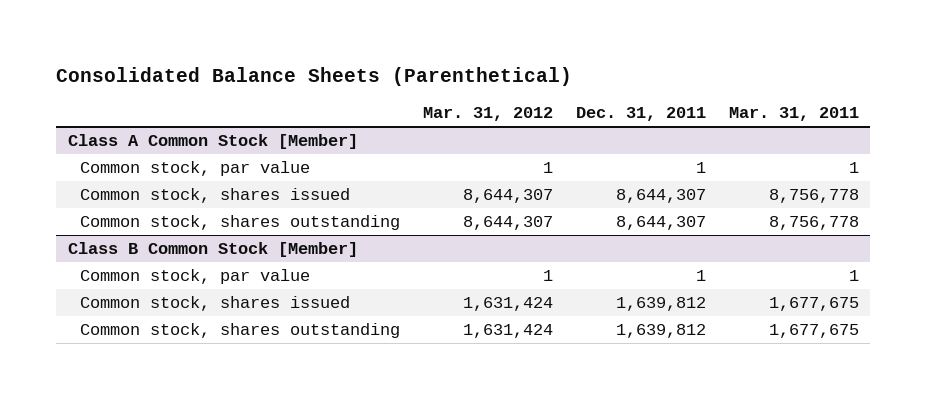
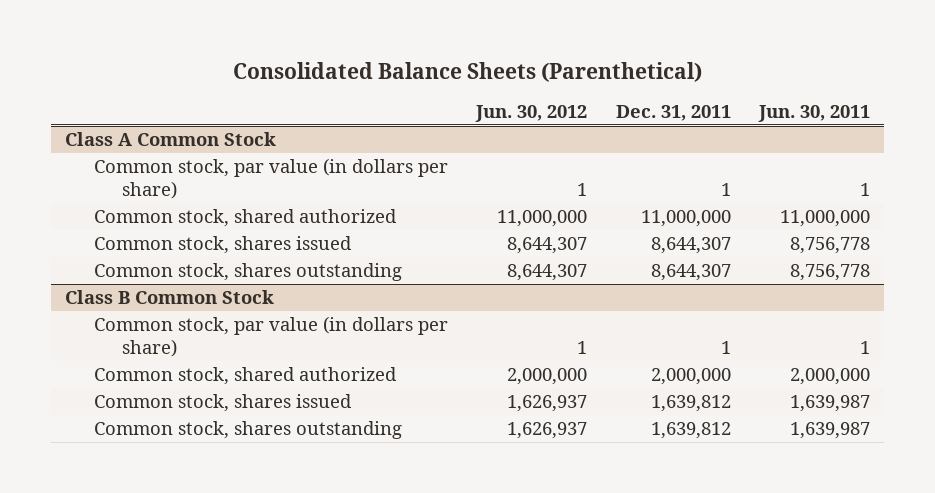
- | Mar. 31, 2012 | Dec. 31, 2011 | Mar. 31, 2011
+ | Jun. 30, 2012 | Dec. 31, 2011 | Jun. 30, 2011
- Class A Common Stock [Member]
- Common stock, par value | 1 | 1 | 1
+ Class A Common Stock
+ Common stock, par value (in dollars per share) | 1 | 1 | 1
+ Common stock, shared authorized | 11,000,000 | 11,000,000 | 11,000,000
- Class B Common Stock [Member]
- Common stock, par value | 1 | 1 | 1
+ Class B Common Stock
+ Common stock, par value (in dollars per share) | 1 | 1 | 1
+ Common stock, shared authorized | 2,000,000 | 2,000,000 | 2,000,000

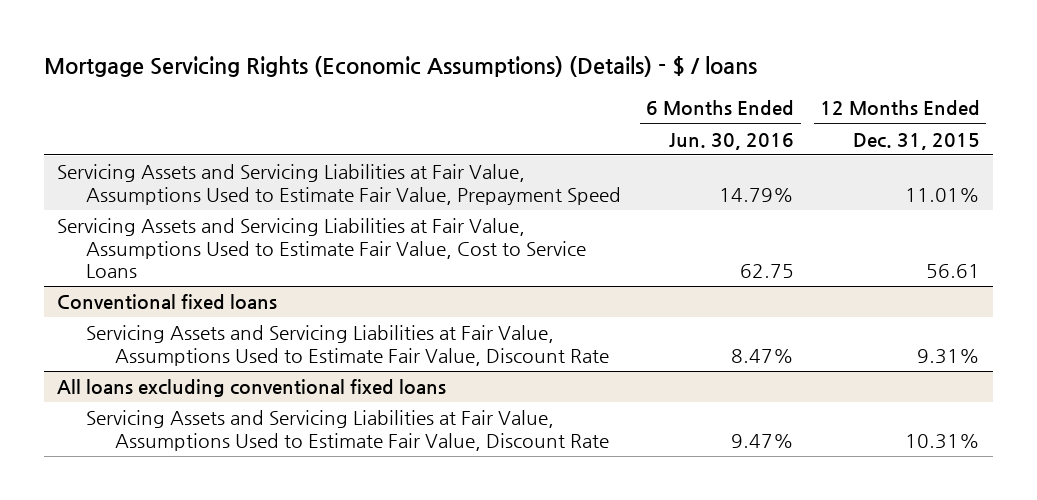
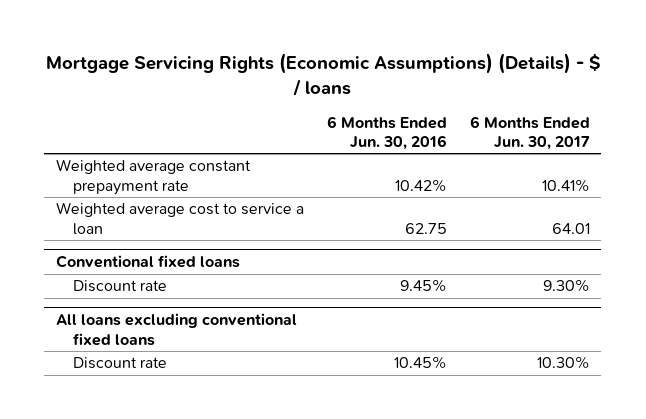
- | 6 Months Ended Jun. 30, 2016 | 12 Months Ended Dec. 31, 2015
+ | 6 Months Ended Jun. 30, 2016 | 6 Months Ended Jun. 30, 2017
- Servicing Assets and Servicing Liabilities at Fair Value, Assumptions Used to Estimate Fair Value, Prepayment Speed | 14.79% | 11.01%
- Servicing Assets and Servicing Liabilities at Fair Value, Assumptions Used to Estimate Fair Value, Cost to Service Loans | 62.75 | 56.61
+ Weighted average constant prepayment rate | 10.42% | 10.41%
+ Weighted average cost to service a loan | 62.75 | 64.01
@ Conventional fixed loans
- Servicing Assets and Servicing Liabilities at Fair Value, Assumptions Used to Estimate Fair Value, Discount Rate | 8.47% | 9.31%
+ Discount rate | 9.45% | 9.30%
@ All loans excluding conventional fixed loans
- Servicing Assets and Servicing Liabilities at Fair Value, Assumptions Used to Estimate Fair Value, Discount Rate | 9.47% | 10.31%
+ Discount rate | 10.45% | 10.30%

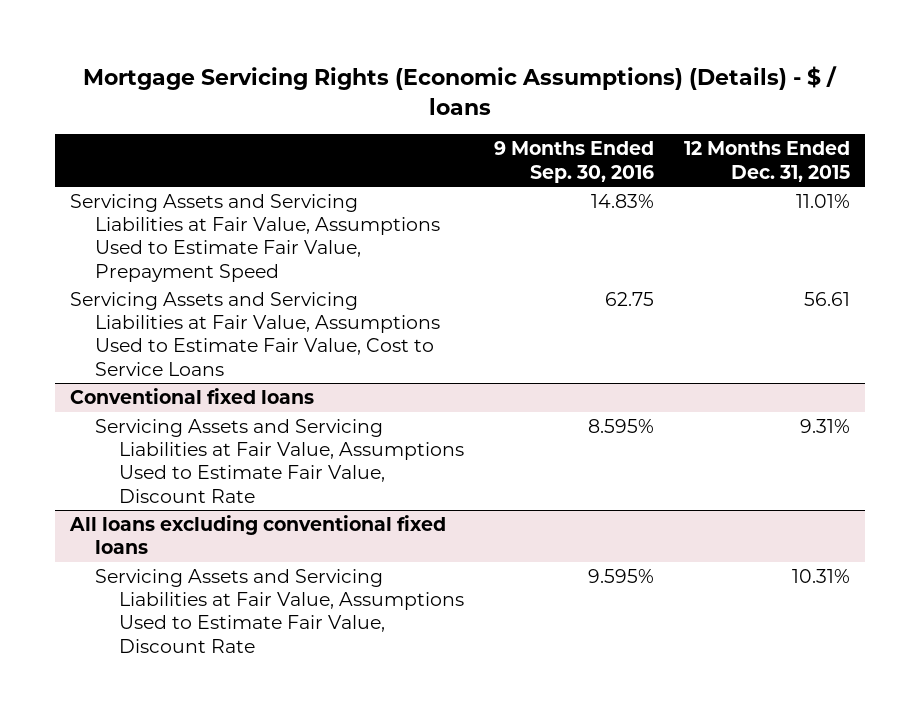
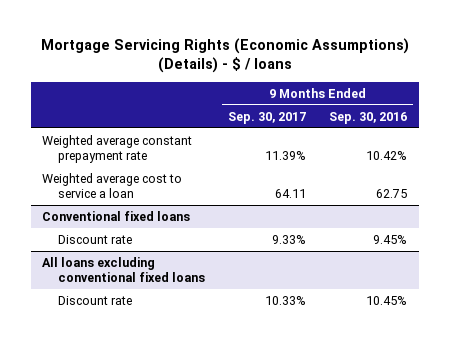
- | 9 Months Ended Sep. 30, 2016 | 12 Months Ended Dec. 31, 2015
+ | 9 Months Ended Sep. 30, 2017 | 9 Months Ended Sep. 30, 2016
- Servicing Assets and Servicing Liabilities at Fair Value, Assumptions Used to Estimate Fair Value, Prepayment Speed | 14.83% | 11.01%
- Servicing Assets and Servicing Liabilities at Fair Value, Assumptions Used to Estimate Fair Value, Cost to Service Loans | 62.75 | 56.61
+ Weighted average constant prepayment rate | 11.39% | 10.42%
+ Weighted average cost to service a loan | 64.11 | 62.75
@ Conventional fixed loans
- Servicing Assets and Servicing Liabilities at Fair Value, Assumptions Used to Estimate Fair Value, Discount Rate | 8.595% | 9.31%
+ Discount rate | 9.33% | 9.45%
@ All loans excluding conventional fixed loans
- Servicing Assets and Servicing Liabilities at Fair Value, Assumptions Used to Estimate Fair Value, Discount Rate | 9.595% | 10.31%
+ Discount rate | 10.33% | 10.45%

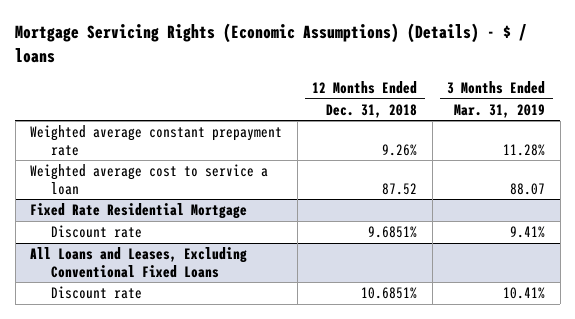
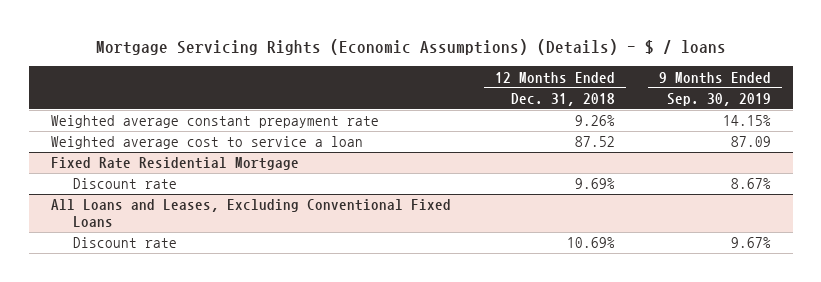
- | 12 Months Ended Dec. 31, 2018 | 3 Months Ended Mar. 31, 2019
+ | 12 Months Ended Dec. 31, 2018 | 9 Months Ended Sep. 30, 2019
@ Fixed Rate Residential Mortgage
- Discount rate | 9.6851% | 9.41%
+ Discount rate | 9.69% | 8.67%
@ All Loans and Leases, Excluding Conventional Fixed Loans
- Discount rate | 10.6851% | 10.41%
+ Discount rate | 10.69% | 9.67%

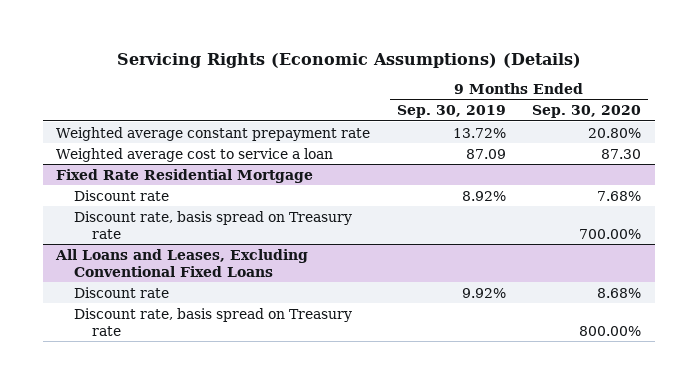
- Mortgage Servicing Rights (Economic Assumptions) (Details) - $ / loans
+ Servicing Rights (Economic Assumptions) (Details)
- | 12 Months Ended Dec. 31, 2018 | 9 Months Ended Sep. 30, 2019
+ | 9 Months Ended Sep. 30, 2019 | 9 Months Ended Sep. 30, 2020
- Weighted average constant prepayment rate | 9.26% | 14.15%
+ Weighted average constant prepayment rate | 13.72% | 20.80%
@ Fixed Rate Residential Mortgage
- Discount rate | 9.69% | 8.67%
+ Discount rate | 8.92% | 7.68%
+ Discount rate, basis spread on Treasury rate | | 700.00%
@ All Loans and Leases, Excluding Conventional Fixed Loans
- Discount rate | 10.69% | 9.67%
+ Discount rate | 9.92% | 8.68%
+ Discount rate, basis spread on Treasury rate | | 800.00%

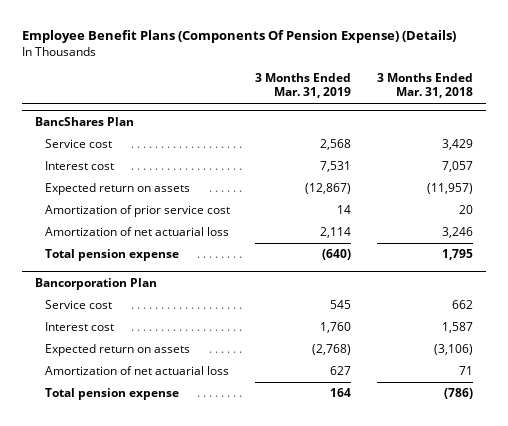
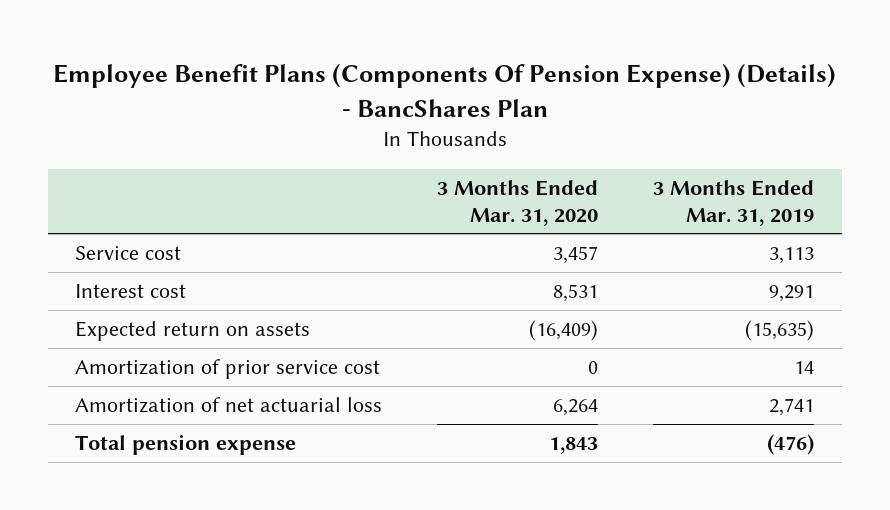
- Employee Benefit Plans (Components Of Pension Expense) (Details)
+ Employee Benefit Plans (Components Of Pension Expense) (Details) - BancShares Plan
- | 3 Months Ended Mar. 31, 2019 | 3 Months Ended Mar. 31, 2018
+ | 3 Months Ended Mar. 31, 2020 | 3 Months Ended Mar. 31, 2019
- BancShares Plan
- Service cost | 2,568 | 3,429
- Interest cost | 7,531 | 7,057
- Expected return on assets | (12,867) | (11,957)
+ Service cost | 3,457 | 3,113
+ Interest cost | 8,531 | 9,291
+ Expected return on assets | (16,409) | (15,635)
- Amortization of net actuarial loss | 2,114 | 3,246
- Total pension expense | (640) | 1,795
- Bancorporation Plan
- Service cost | 545 | 662
- Interest cost | 1,760 | 1,587
- Expected return on assets | (2,768) | (3,106)
- Amortization of net actuarial loss | 627 | 71
- Total pension expense | 164 | (786)
+ Amortization of net actuarial loss | 6,264 | 2,741
+ Total pension expense | 1,843 | (476)

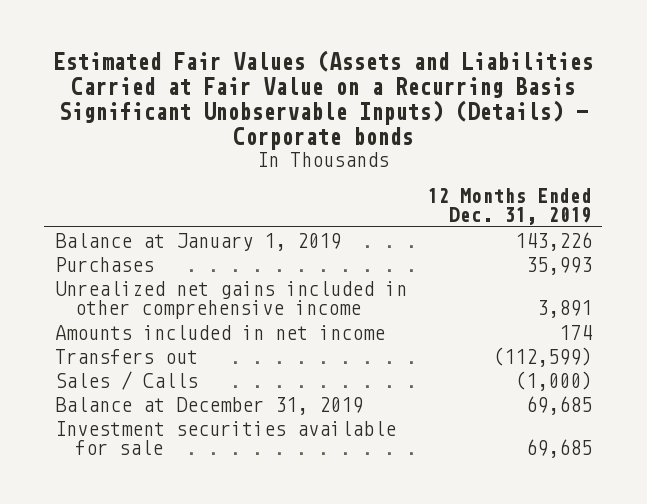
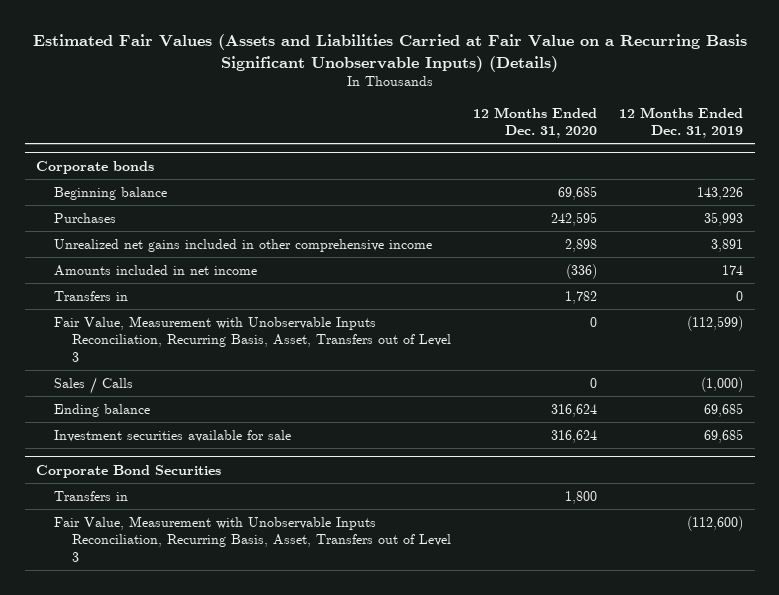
- Estimated Fair Values (Assets and Liabilities Carried at Fair Value on a Recurring Basis Significant Unobservable Inputs) (Details) - Corporate bonds
+ Estimated Fair Values (Assets and Liabilities Carried at Fair Value on a Recurring Basis Significant Unobservable Inputs) (Details)
- | 12 Months Ended Dec. 31, 2019
+ | 12 Months Ended Dec. 31, 2020 | 12 Months Ended Dec. 31, 2019
- Balance at January 1, 2019 | 143,226
+ Corporate bonds
+ Beginning balance | 69,685 | 143,226
- Transfers out | (112,599)
+ Transfers in | 1,782 | 0
+ Fair Value, Measurement with Unobservable Inputs Reconciliation, Recurring Basis, Asset, Transfers out of Level 3 | 0 | (112,599)
- Balance at December 31, 2019 | 69,685
+ Ending balance | 316,624 | 69,685
+ Corporate Bond Securities
+ Transfers in | 1,800 |
+ Fair Value, Measurement with Unobservable Inputs Reconciliation, Recurring Basis, Asset, Transfers out of Level 3 | | (112,600)

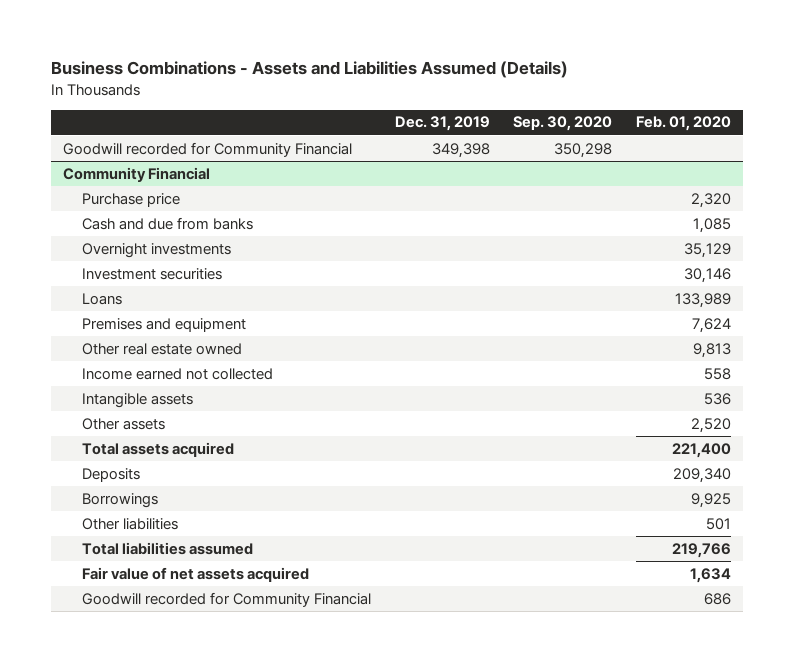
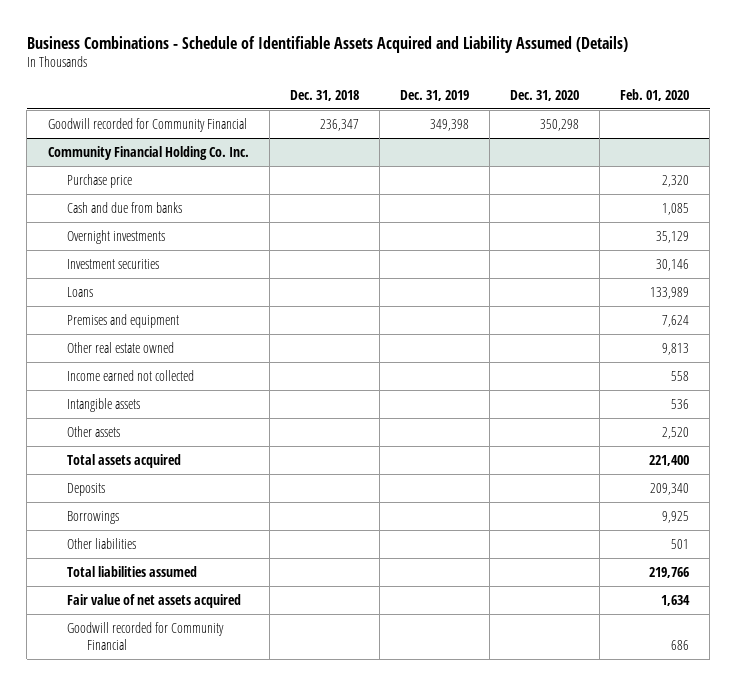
- Business Combinations - Assets and Liabilities Assumed (Details)
+ Business Combinations - Schedule of Identifiable Assets Acquired and Liability Assumed (Details)
- | Dec. 31, 2019 | Sep. 30, 2020 | Feb. 01, 2020
+ | Dec. 31, 2018 | Dec. 31, 2019 | Dec. 31, 2020 | Feb. 01, 2020
- Community Financial
+ Community Financial Holding Co. Inc.

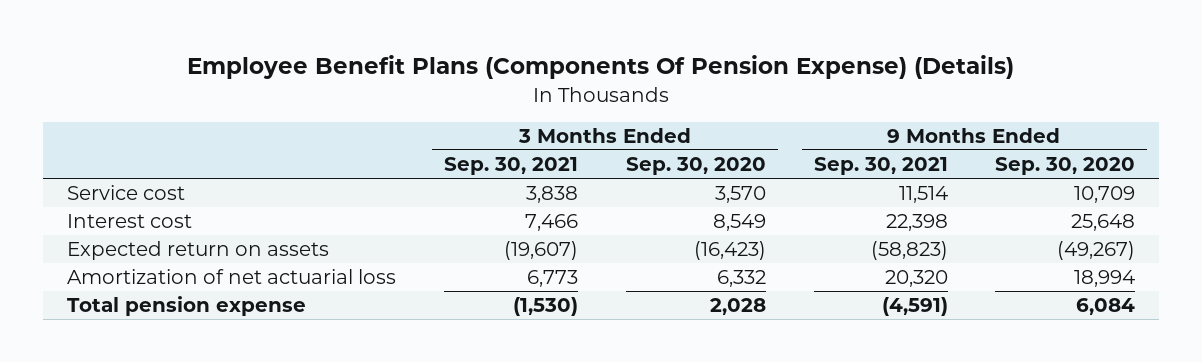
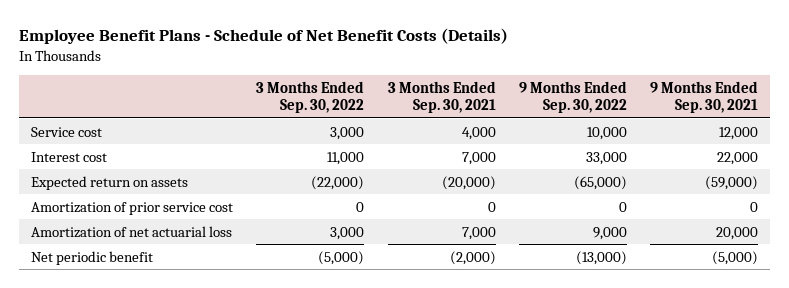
- Employee Benefit Plans (Components Of Pension Expense) (Details)
+ Employee Benefit Plans - Schedule of Net Benefit Costs (Details)
- | 3 Months Ended Sep. 30, 2021 | 3 Months Ended Sep. 30, 2020 | 9 Months Ended Sep. 30, 2021 | 9 Months Ended Sep. 30, 2020
+ | 3 Months Ended Sep. 30, 2022 | 3 Months Ended Sep. 30, 2021 | 9 Months Ended Sep. 30, 2022 | 9 Months Ended Sep. 30, 2021
- Service cost | 3,838 | 3,570 | 11,514 | 10,709
- Interest cost | 7,466 | 8,549 | 22,398 | 25,648
- Expected return on assets | (19,607) | (16,423) | (58,823) | (49,267)
- Amortization of net actuarial loss | 6,773 | 6,332 | 20,320 | 18,994
- Total pension expense | (1,530) | 2,028 | (4,591) | 6,084
+ Service cost | 3,000 | 4,000 | 10,000 | 12,000
+ Interest cost | 11,000 | 7,000 | 33,000 | 22,000
+ Expected return on assets | (22,000) | (20,000) | (65,000) | (59,000)
+ Amortization of prior service cost | 0 | 0 | 0 | 0
+ Amortization of net actuarial loss | 3,000 | 7,000 | 9,000 | 20,000
+ Net periodic benefit | (5,000) | (2,000) | (13,000) | (5,000)

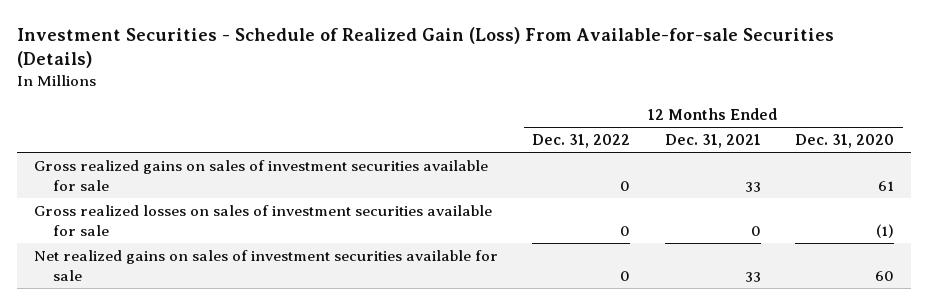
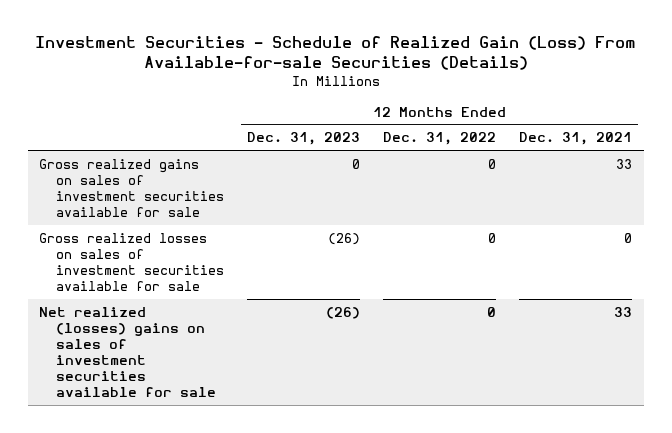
- | 12 Months Ended Dec. 31, 2022 | 12 Months Ended Dec. 31, 2021 | 12 Months Ended Dec. 31, 2020
+ | 12 Months Ended Dec. 31, 2023 | 12 Months Ended Dec. 31, 2022 | 12 Months Ended Dec. 31, 2021
- Net realized gains on sales of investment securities available for sale | 0 | 33 | 60
+ Net realized (losses) gains on sales of investment securities available for sale | (26) | 0 | 33

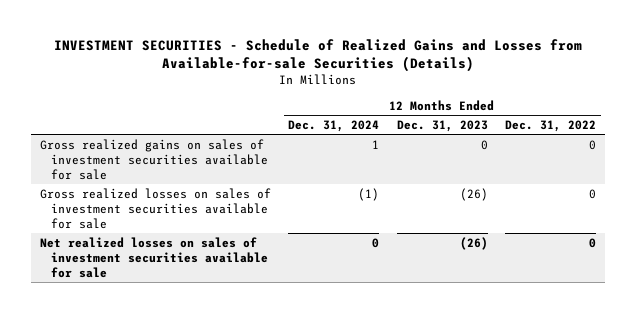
- Investment Securities - Schedule of Realized Gain (Loss) From Available-for-sale Securities (Details)
+ INVESTMENT SECURITIES - Schedule of Realized Gains and Losses from Available-for-sale Securities (Details)
- | 12 Months Ended Dec. 31, 2023 | 12 Months Ended Dec. 31, 2022 | 12 Months Ended Dec. 31, 2021
+ | 12 Months Ended Dec. 31, 2024 | 12 Months Ended Dec. 31, 2023 | 12 Months Ended Dec. 31, 2022
- Net realized (losses) gains on sales of investment securities available for sale | (26) | 0 | 33
+ Net realized losses on sales of investment securities available for sale | 0 | (26) | 0

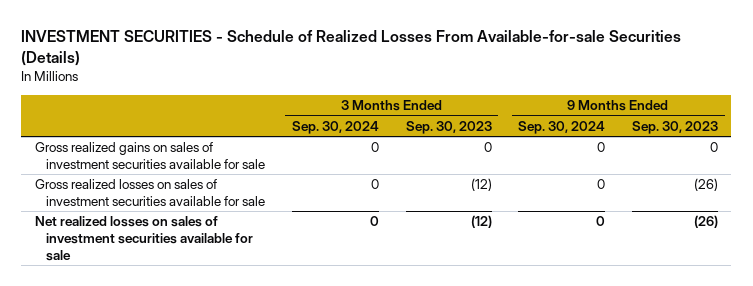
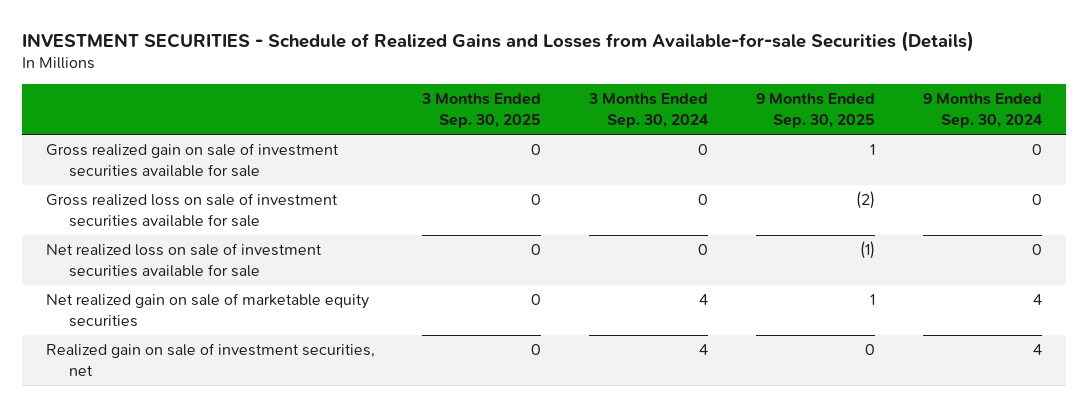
- INVESTMENT SECURITIES - Schedule of Realized Losses From Available-for-sale Securities (Details)
+ INVESTMENT SECURITIES - Schedule of Realized Gains and Losses from Available-for-sale Securities (Details)
- | 3 Months Ended Sep. 30, 2024 | 3 Months Ended Sep. 30, 2023 | 9 Months Ended Sep. 30, 2024 | 9 Months Ended Sep. 30, 2023
+ | 3 Months Ended Sep. 30, 2025 | 3 Months Ended Sep. 30, 2024 | 9 Months Ended Sep. 30, 2025 | 9 Months Ended Sep. 30, 2024
- Gross realized gains on sales of investment securities available for sale | 0 | 0 | 0 | 0
- Gross realized losses on sales of investment securities available for sale | 0 | (12) | 0 | (26)
- Net realized losses on sales of investment securities available for sale | 0 | (12) | 0 | (26)
+ Gross realized gain on sale of investment securities available for sale | 0 | 0 | 1 | 0
+ Gross realized loss on sale of investment securities available for sale | 0 | 0 | (2) | 0
+ Net realized loss on sale of investment securities available for sale | 0 | 0 | (1) | 0
+ Net realized gain on sale of marketable equity securities | 0 | 4 | 1 | 4
+ Realized gain on sale of investment securities, net | 0 | 4 | 0 | 4

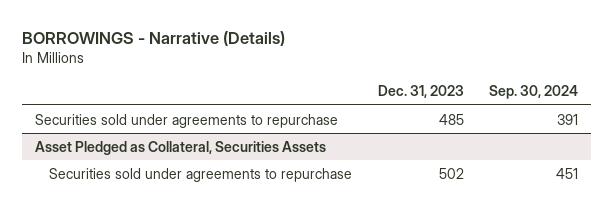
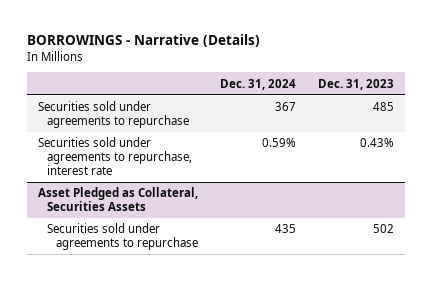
- | Dec. 31, 2023 | Sep. 30, 2024
+ | Dec. 31, 2024 | Dec. 31, 2023
+ Securities sold under agreements to repurchase, interest rate | 0.59% | 0.43%

